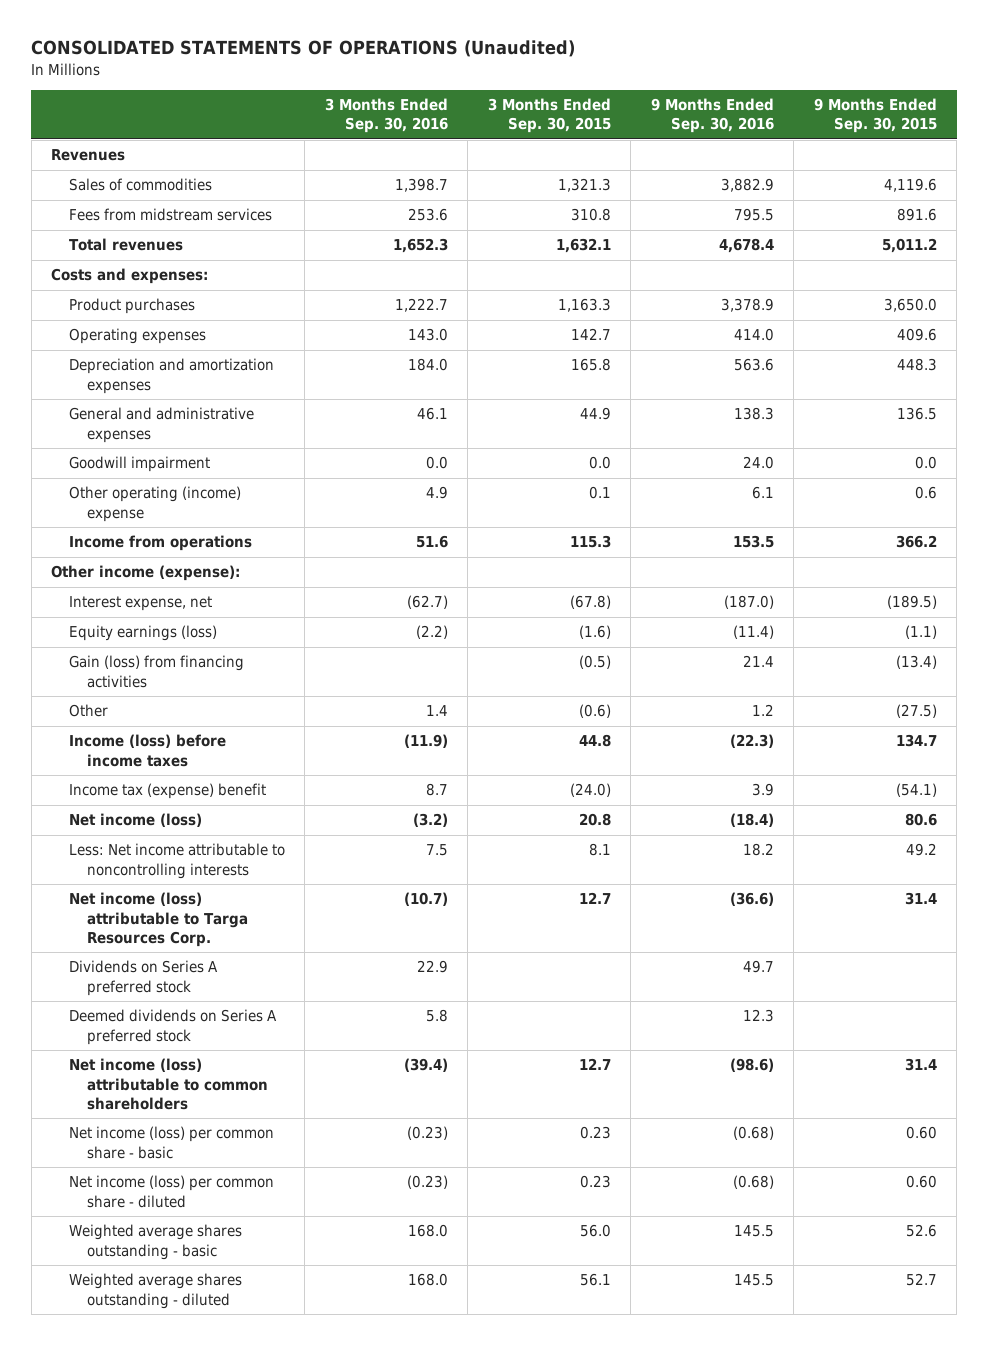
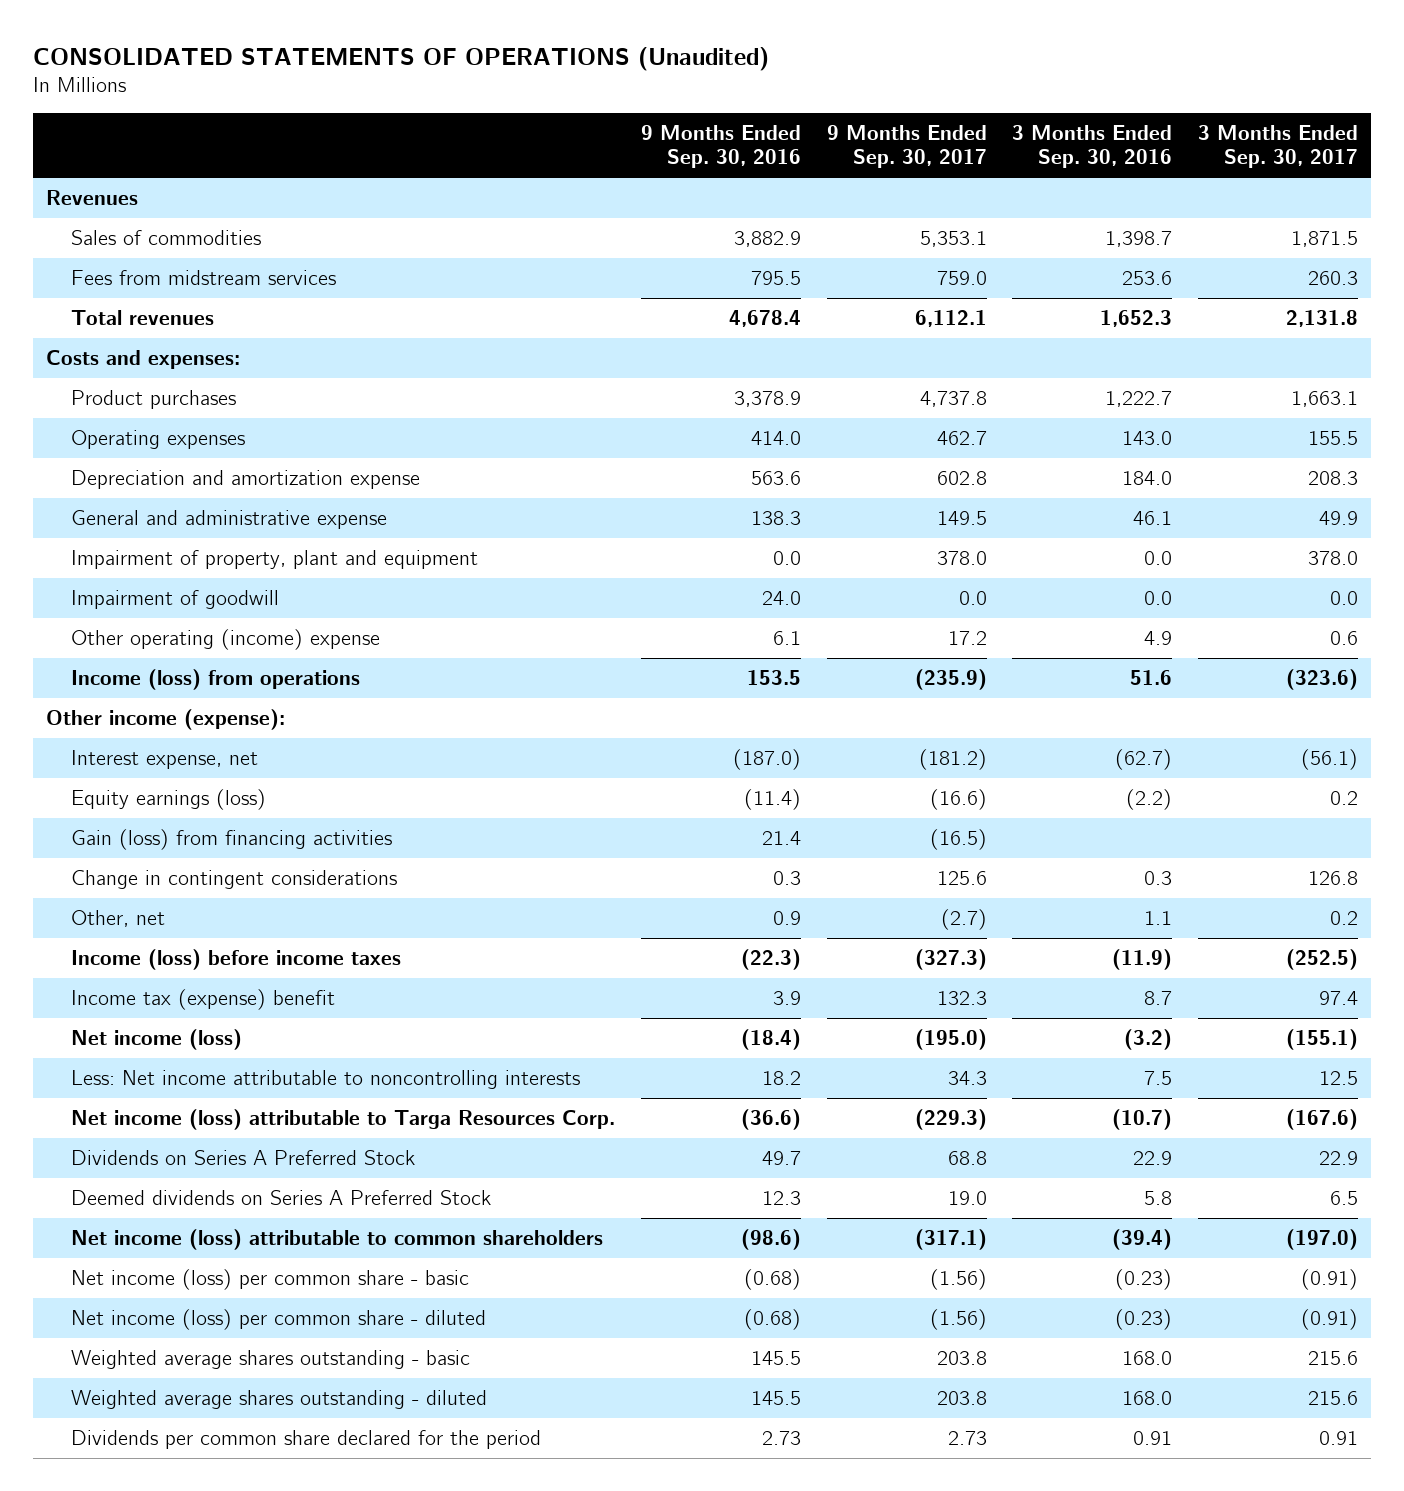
- | 3 Months Ended Sep. 30, 2016 | 3 Months Ended Sep. 30, 2015 | 9 Months Ended Sep. 30, 2016 | 9 Months Ended Sep. 30, 2015
+ | 9 Months Ended Sep. 30, 2016 | 9 Months Ended Sep. 30, 2017 | 3 Months Ended Sep. 30, 2016 | 3 Months Ended Sep. 30, 2017
- Depreciation and amortization expenses | 184.0 | 165.8 | 563.6 | 448.3
- General and administrative expenses | 46.1 | 44.9 | 138.3 | 136.5
- Goodwill impairment | 0.0 | 0.0 | 24.0 | 0.0
+ Depreciation and amortization expense | 563.6 | 602.8 | 184.0 | 208.3
+ General and administrative expense | 138.3 | 149.5 | 46.1 | 49.9
+ Impairment of property, plant and equipment | 0.0 | 378.0 | 0.0 | 378.0
+ Impairment of goodwill | 24.0 | 0.0 | 0.0 | 0.0
- Income from operations | 51.6 | 115.3 | 153.5 | 366.2
+ Income (loss) from operations | 153.5 | (235.9) | 51.6 | (323.6)
- Other | 1.4 | (0.6) | 1.2 | (27.5)
+ Change in contingent considerations | 0.3 | 125.6 | 0.3 | 126.8
+ Other, net | 0.9 | (2.7) | 1.1 | 0.2
- Dividends on Series A preferred stock | 22.9 | | 49.7 |
- Deemed dividends on Series A preferred stock | 5.8 | | 12.3 |
+ Dividends on Series A Preferred Stock | 49.7 | 68.8 | 22.9 | 22.9
+ Deemed dividends on Series A Preferred Stock | 12.3 | 19.0 | 5.8 | 6.5
+ Dividends per common share declared for the period | 2.73 | 2.73 | 0.91 | 0.91

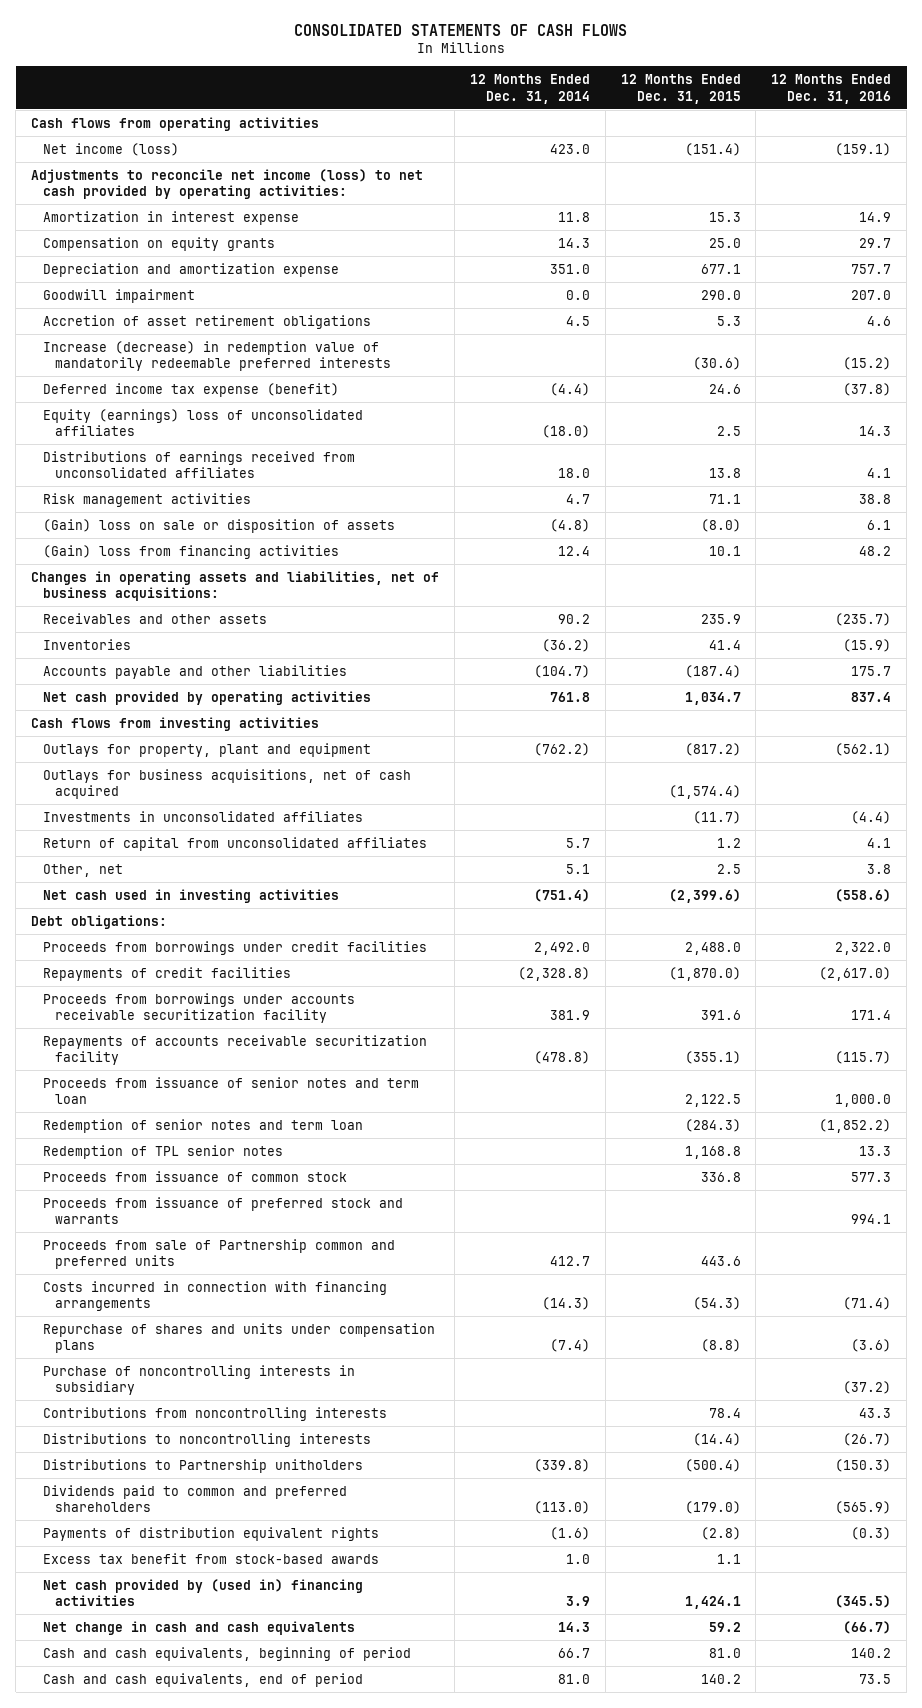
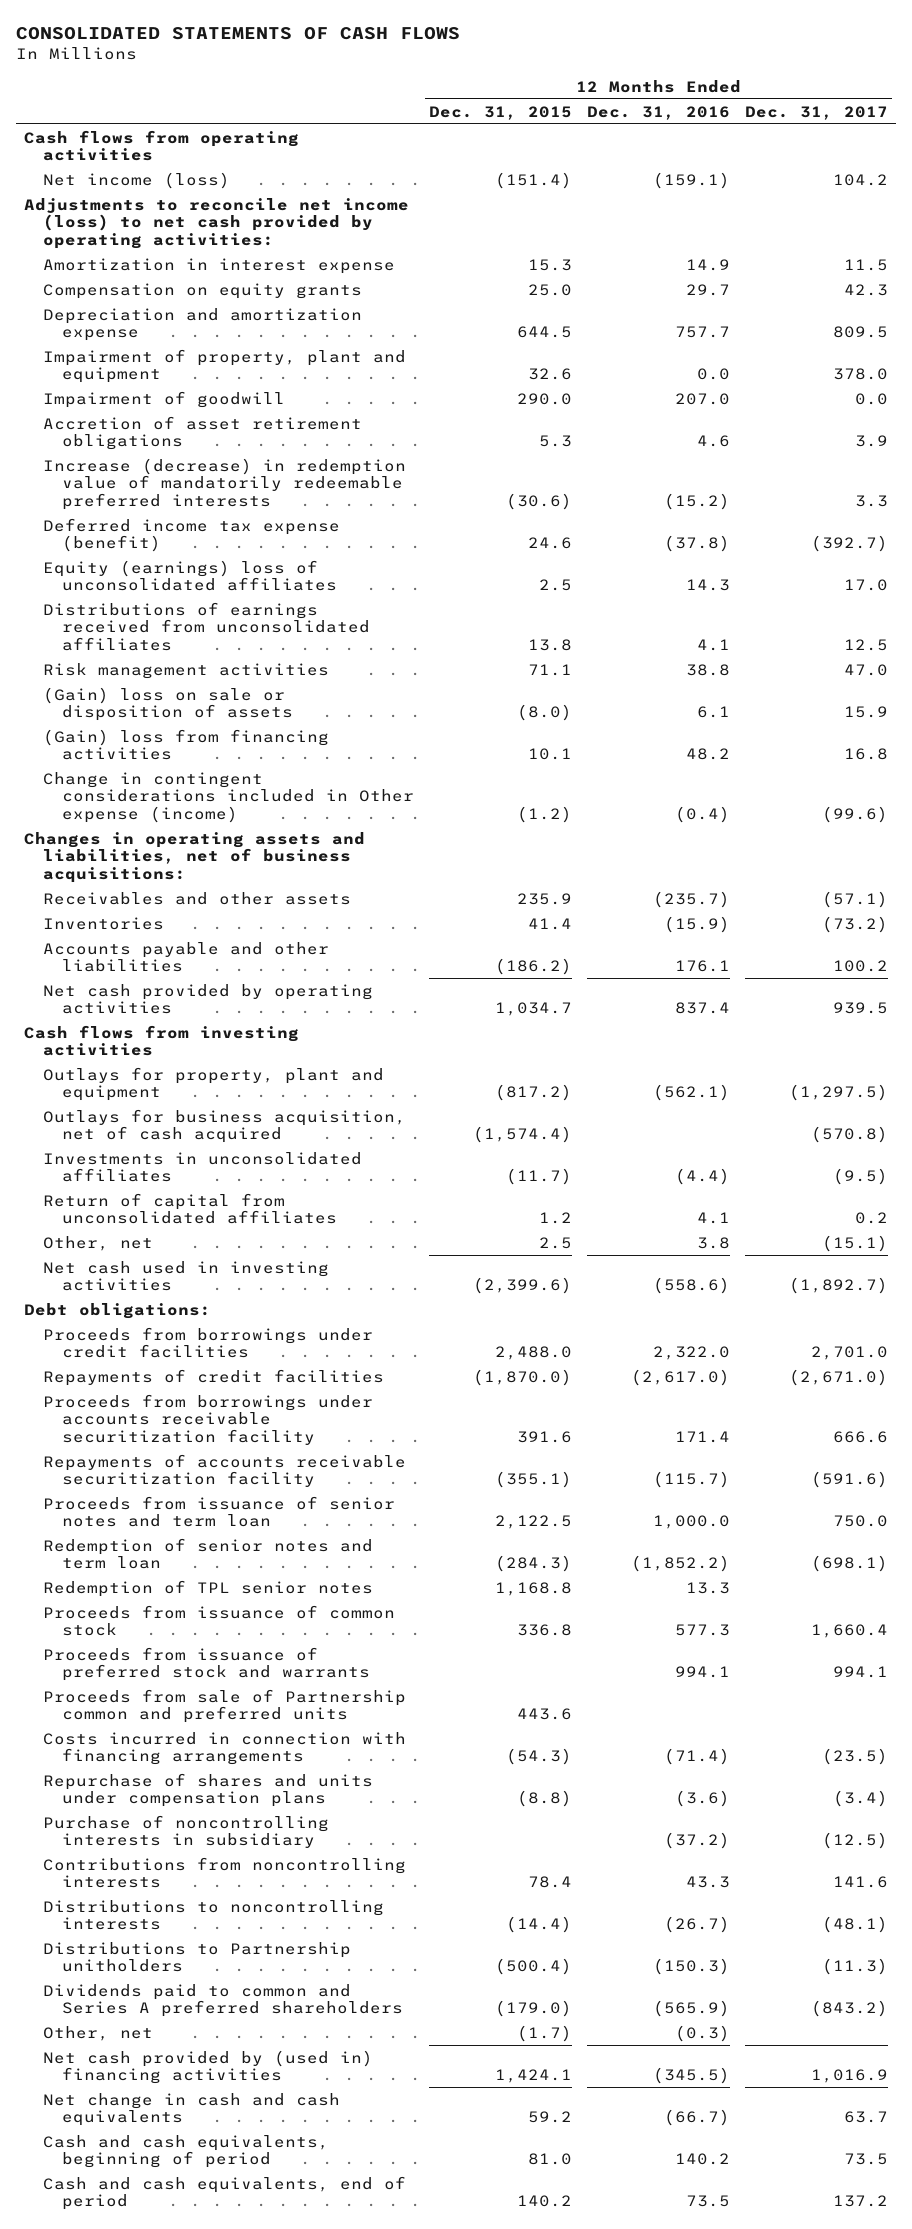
- | 12 Months Ended Dec. 31, 2014 | 12 Months Ended Dec. 31, 2015 | 12 Months Ended Dec. 31, 2016
+ | 12 Months Ended Dec. 31, 2015 | 12 Months Ended Dec. 31, 2016 | 12 Months Ended Dec. 31, 2017
- Depreciation and amortization expense | 351.0 | 677.1 | 757.7
- Goodwill impairment | 0.0 | 290.0 | 207.0
+ Depreciation and amortization expense | 644.5 | 757.7 | 809.5
+ Impairment of property, plant and equipment | 32.6 | 0.0 | 378.0
+ Impairment of goodwill | 290.0 | 207.0 | 0.0
+ Change in contingent considerations included in Other expense (income) | (1.2) | (0.4) | (99.6)
- Accounts payable and other liabilities | (104.7) | (187.4) | 175.7
+ Accounts payable and other liabilities | (186.2) | 176.1 | 100.2
- Outlays for business acquisitions, net of cash acquired | | (1,574.4) |
+ Outlays for business acquisition, net of cash acquired | (1,574.4) | | (570.8)
- Dividends paid to common and preferred shareholders | (113.0) | (179.0) | (565.9)
- Payments of distribution equivalent rights | (1.6) | (2.8) | (0.3)
- Excess tax benefit from stock-based awards | 1.0 | 1.1 |
+ Dividends paid to common and Series A preferred shareholders | (179.0) | (565.9) | (843.2)
+ Other, net | (1.7) | (0.3) |

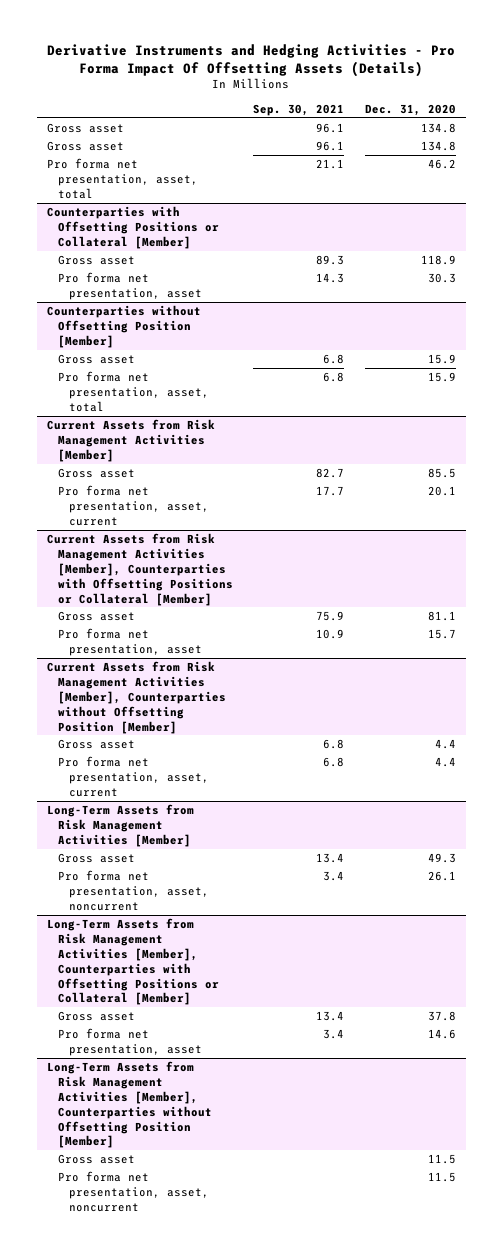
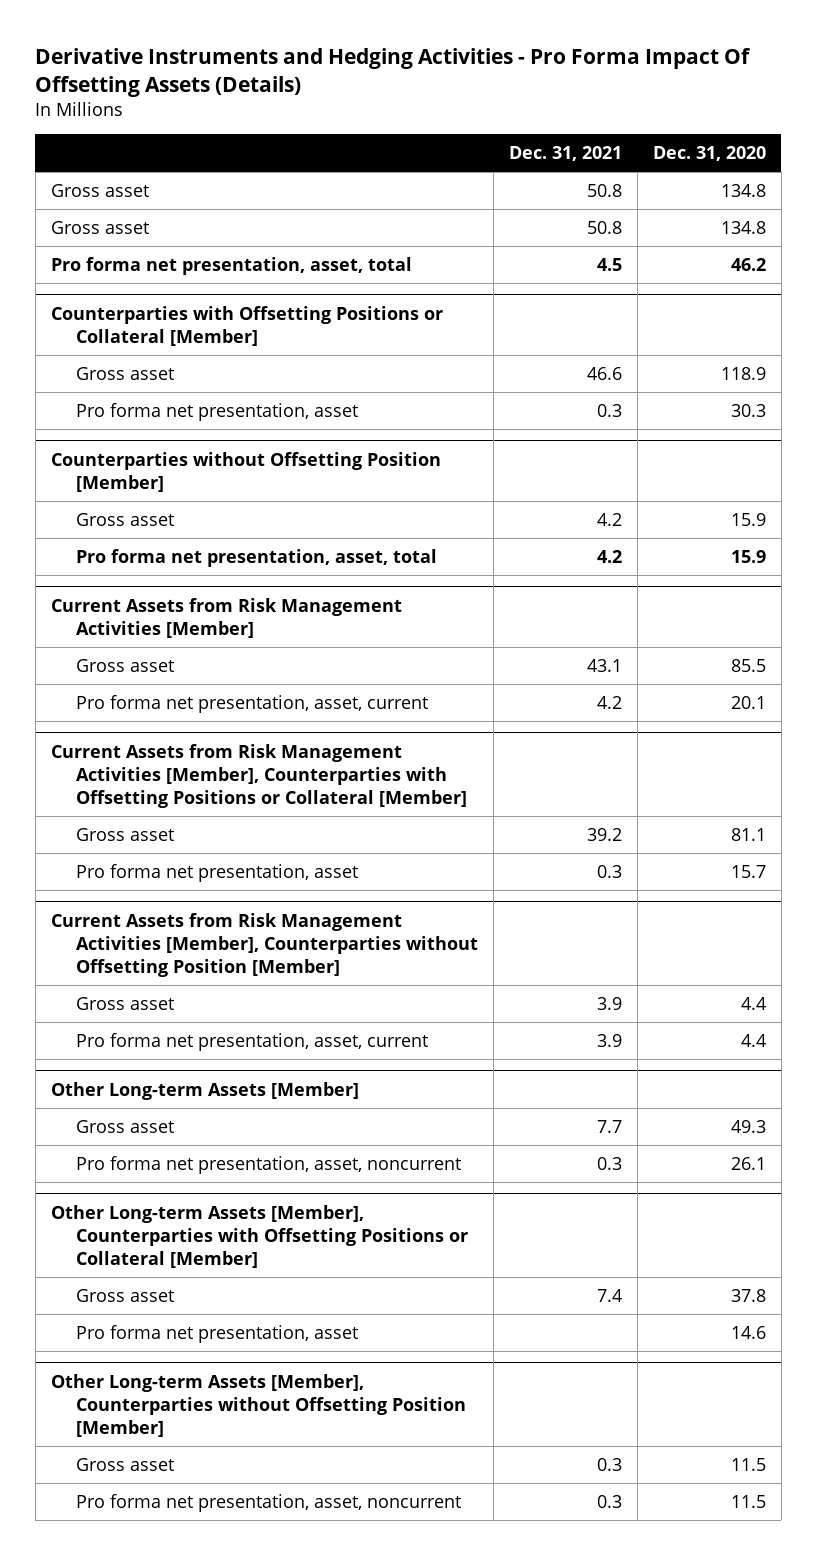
- | Sep. 30, 2021 | Dec. 31, 2020
+ | Dec. 31, 2021 | Dec. 31, 2020
- Long-Term Assets from Risk Management Activities [Member]
+ Other Long-term Assets [Member]
- Long-Term Assets from Risk Management Activities [Member], Counterparties with Offsetting Positions or Collateral [Member]
+ Other Long-term Assets [Member], Counterparties with Offsetting Positions or Collateral [Member]
- Long-Term Assets from Risk Management Activities [Member], Counterparties without Offsetting Position [Member]
+ Other Long-term Assets [Member], Counterparties without Offsetting Position [Member]

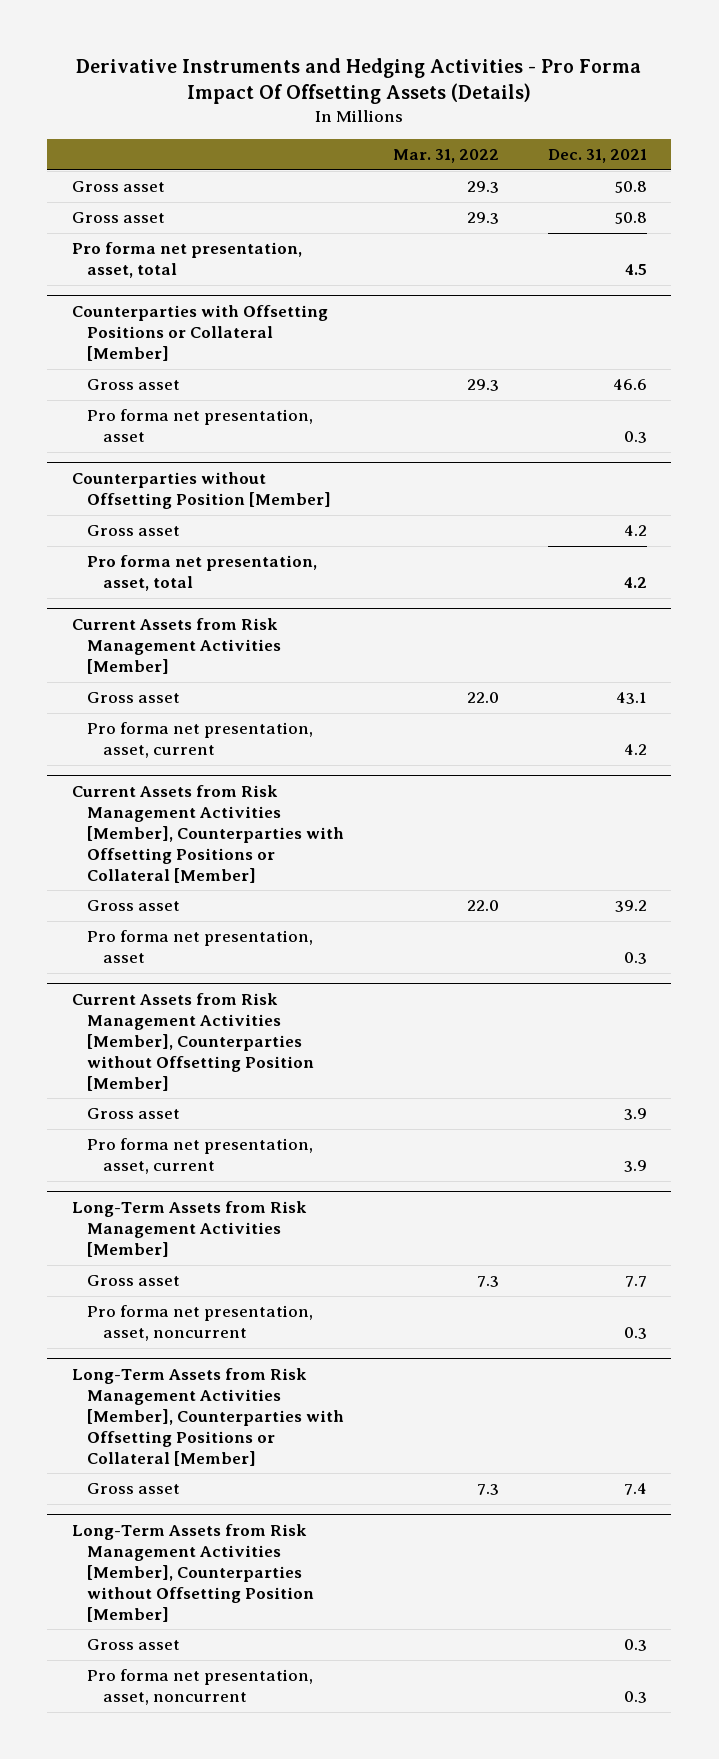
- | Dec. 31, 2021 | Dec. 31, 2020
+ | Mar. 31, 2022 | Dec. 31, 2021
- Other Long-term Assets [Member]
+ Long-Term Assets from Risk Management Activities [Member]
- Other Long-term Assets [Member], Counterparties with Offsetting Positions or Collateral [Member]
+ Long-Term Assets from Risk Management Activities [Member], Counterparties with Offsetting Positions or Collateral [Member]
- Pro forma net presentation, asset | | 14.6
- Other Long-term Assets [Member], Counterparties without Offsetting Position [Member]
+ Long-Term Assets from Risk Management Activities [Member], Counterparties without Offsetting Position [Member]

